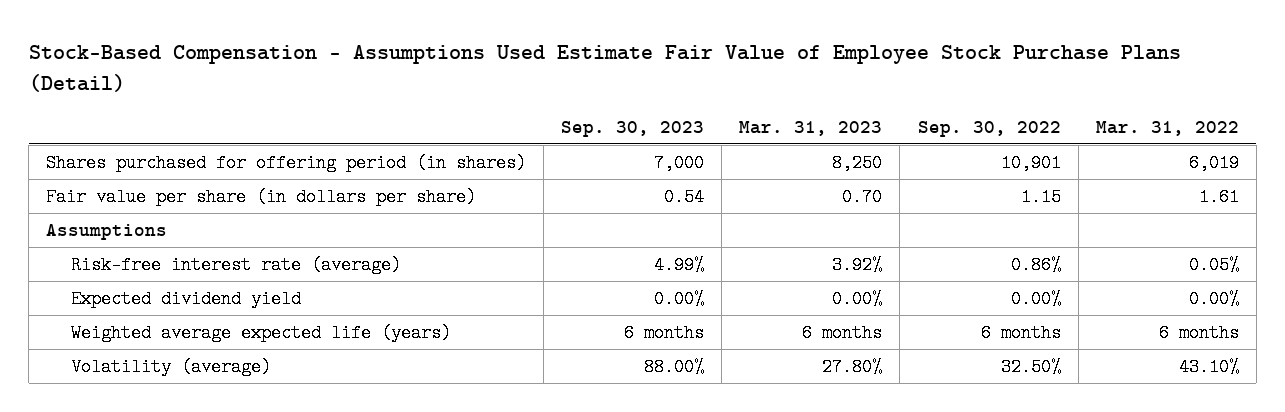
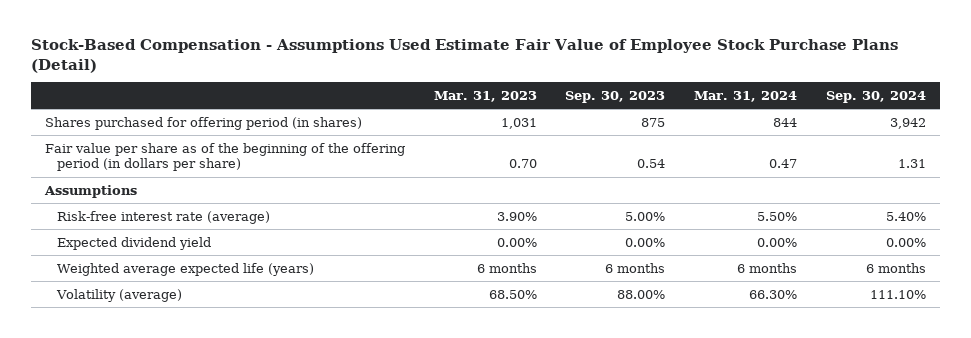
- | Sep. 30, 2023 | Mar. 31, 2023 | Sep. 30, 2022 | Mar. 31, 2022
+ | Mar. 31, 2023 | Sep. 30, 2023 | Mar. 31, 2024 | Sep. 30, 2024
- Shares purchased for offering period (in shares) | 7,000 | 8,250 | 10,901 | 6,019
- Fair value per share (in dollars per share) | 0.54 | 0.70 | 1.15 | 1.61
+ Shares purchased for offering period (in shares) | 1,031 | 875 | 844 | 3,942
+ Fair value per share as of the beginning of the offering period (in dollars per share) | 0.70 | 0.54 | 0.47 | 1.31
- Risk-free interest rate (average) | 4.99% | 3.92% | 0.86% | 0.05%
+ Risk-free interest rate (average) | 3.90% | 5.00% | 5.50% | 5.40%
- Volatility (average) | 88.00% | 27.80% | 32.50% | 43.10%
+ Volatility (average) | 68.50% | 88.00% | 66.30% | 111.10%

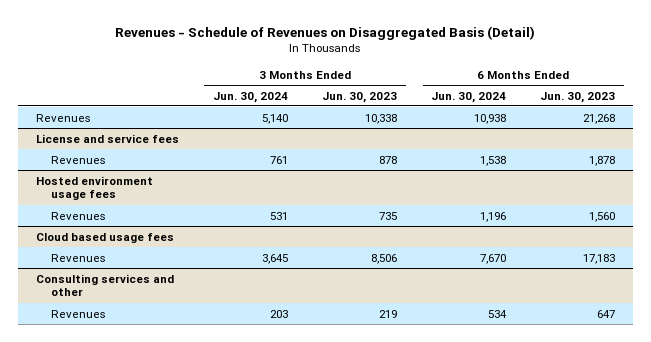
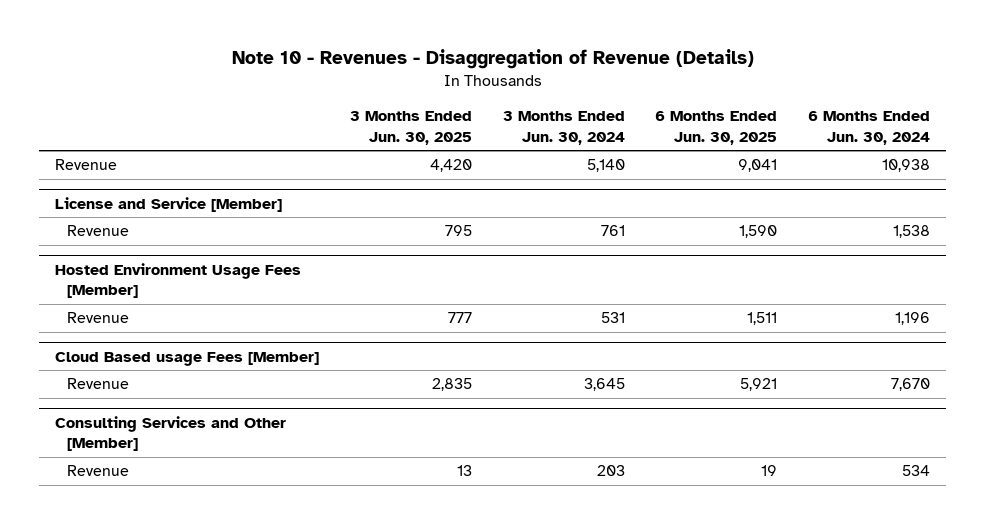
- Revenues - Schedule of Revenues on Disaggregated Basis (Detail)
+ Note 10 - Revenues - Disaggregation of Revenue (Details)
- | 3 Months Ended Jun. 30, 2024 | 3 Months Ended Jun. 30, 2023 | 6 Months Ended Jun. 30, 2024 | 6 Months Ended Jun. 30, 2023
+ | 3 Months Ended Jun. 30, 2025 | 3 Months Ended Jun. 30, 2024 | 6 Months Ended Jun. 30, 2025 | 6 Months Ended Jun. 30, 2024
- Revenues | 5,140 | 10,338 | 10,938 | 21,268
- License and service fees
- Revenues | 761 | 878 | 1,538 | 1,878
- Hosted environment usage fees
- Revenues | 531 | 735 | 1,196 | 1,560
- Cloud based usage fees
- Revenues | 3,645 | 8,506 | 7,670 | 17,183
- Consulting services and other
- Revenues | 203 | 219 | 534 | 647
+ Revenue | 4,420 | 5,140 | 9,041 | 10,938
+ License and Service [Member]
+ Revenue | 795 | 761 | 1,590 | 1,538
+ Hosted Environment Usage Fees [Member]
+ Revenue | 777 | 531 | 1,511 | 1,196
+ Cloud Based usage Fees [Member]
+ Revenue | 2,835 | 3,645 | 5,921 | 7,670
+ Consulting Services and Other [Member]
+ Revenue | 13 | 203 | 19 | 534

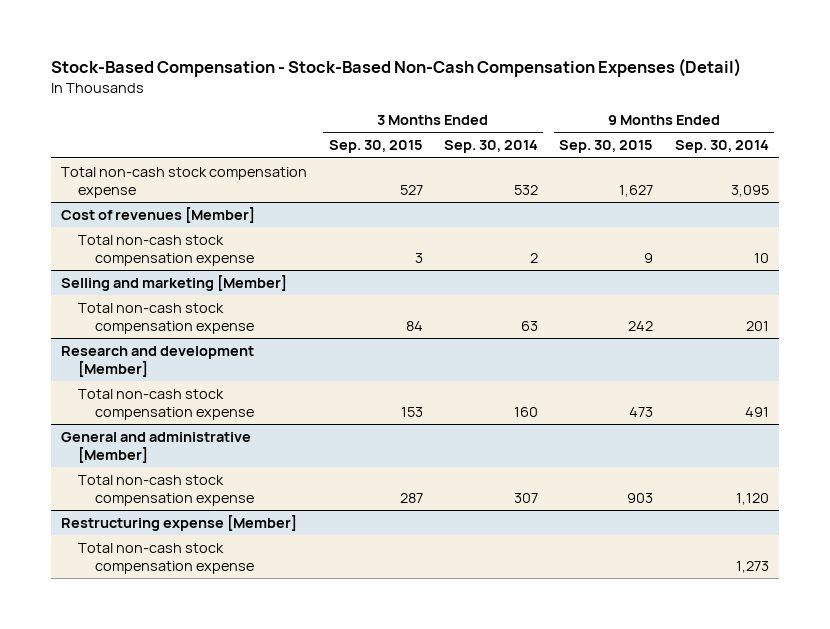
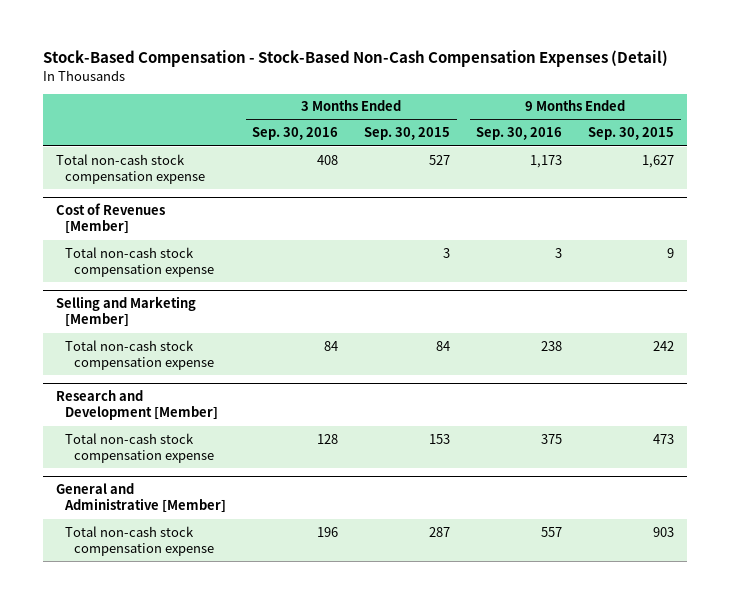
- | 3 Months Ended Sep. 30, 2015 | 3 Months Ended Sep. 30, 2014 | 9 Months Ended Sep. 30, 2015 | 9 Months Ended Sep. 30, 2014
+ | 3 Months Ended Sep. 30, 2016 | 3 Months Ended Sep. 30, 2015 | 9 Months Ended Sep. 30, 2016 | 9 Months Ended Sep. 30, 2015
- Cost of revenues [Member]
+ Cost of Revenues [Member]
- Selling and marketing [Member]
+ Selling and Marketing [Member]
- Research and development [Member]
+ Research and Development [Member]
- General and administrative [Member]
+ General and Administrative [Member]
- Restructuring expense [Member]
- Total non-cash stock compensation expense | | | | 1,273

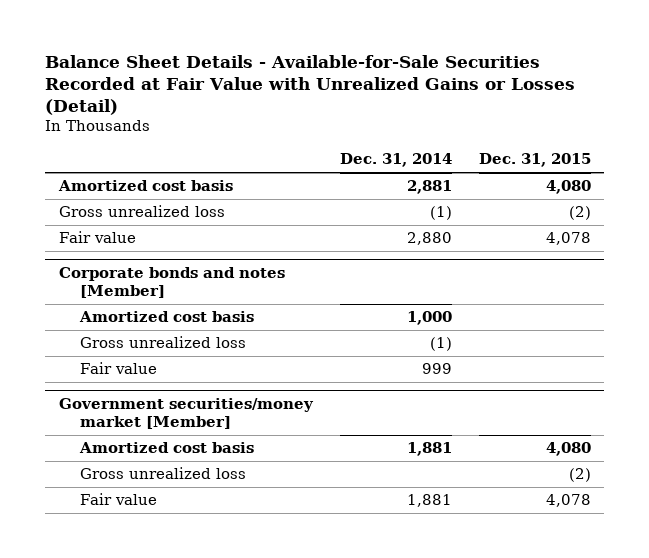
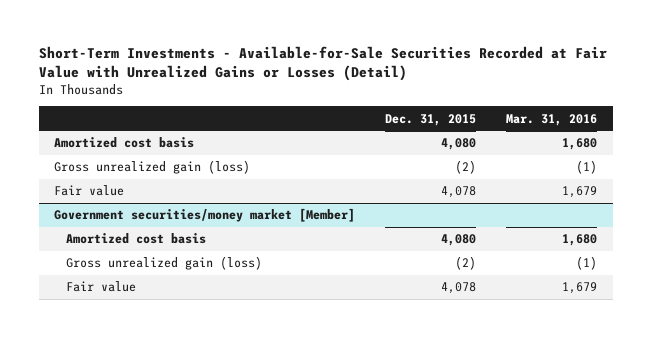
- Balance Sheet Details - Available-for-Sale Securities Recorded at Fair Value with Unrealized Gains or Losses (Detail)
+ Short-Term Investments - Available-for-Sale Securities Recorded at Fair Value with Unrealized Gains or Losses (Detail)
- | Dec. 31, 2014 | Dec. 31, 2015
+ | Dec. 31, 2015 | Mar. 31, 2016
- Gross unrealized loss | (1) | (2)
+ Gross unrealized gain (loss) | (2) | (1)
- Corporate bonds and notes [Member]
- Amortized cost basis | 1,000 |
- Gross unrealized loss | (1) |
- Fair value | 999 |
@ Government securities/money market [Member]
- Gross unrealized loss | | (2)
+ Gross unrealized gain (loss) | (2) | (1)

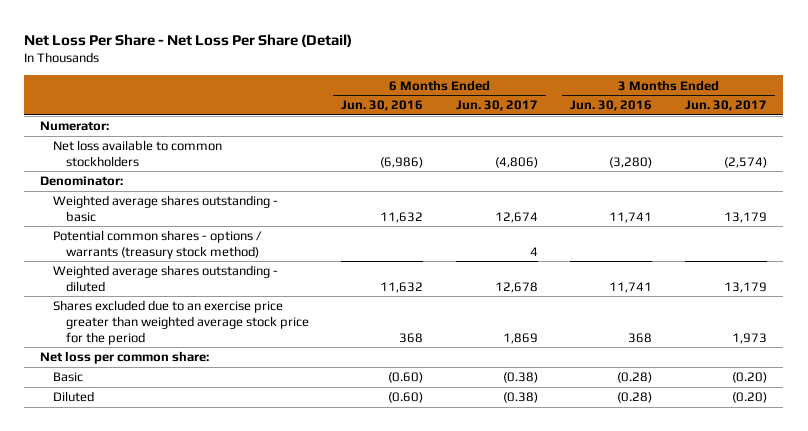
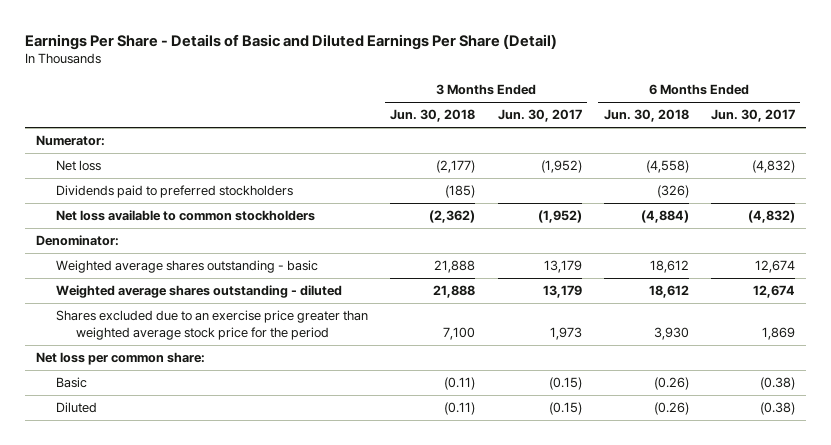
- Net Loss Per Share - Net Loss Per Share (Detail)
+ Earnings Per Share - Details of Basic and Diluted Earnings Per Share (Detail)
- | 6 Months Ended Jun. 30, 2016 | 6 Months Ended Jun. 30, 2017 | 3 Months Ended Jun. 30, 2016 | 3 Months Ended Jun. 30, 2017
+ | 3 Months Ended Jun. 30, 2018 | 3 Months Ended Jun. 30, 2017 | 6 Months Ended Jun. 30, 2018 | 6 Months Ended Jun. 30, 2017
- Net loss available to common stockholders | (6,986) | (4,806) | (3,280) | (2,574)
+ Net loss | (2,177) | (1,952) | (4,558) | (4,832)
+ Dividends paid to preferred stockholders | (185) | | (326) |
+ Net loss available to common stockholders | (2,362) | (1,952) | (4,884) | (4,832)
- Potential common shares - options / warrants (treasury stock method) | | 4 | |
- Weighted average shares outstanding - diluted | 11,632 | 12,678 | 11,741 | 13,179
+ Weighted average shares outstanding - diluted | 21,888 | 13,179 | 18,612 | 12,674
- Basic | (0.60) | (0.38) | (0.28) | (0.20)
- Diluted | (0.60) | (0.38) | (0.28) | (0.20)
+ Basic | (0.11) | (0.15) | (0.26) | (0.38)
+ Diluted | (0.11) | (0.15) | (0.26) | (0.38)

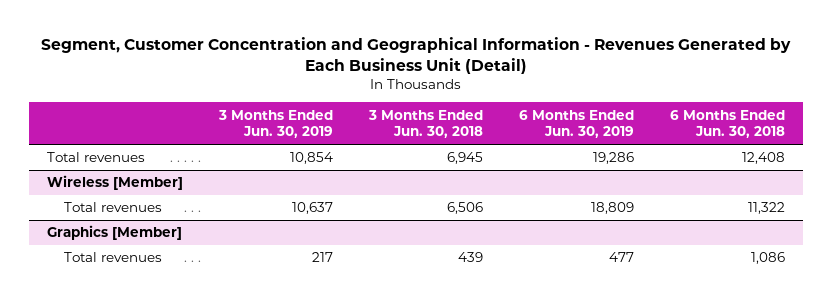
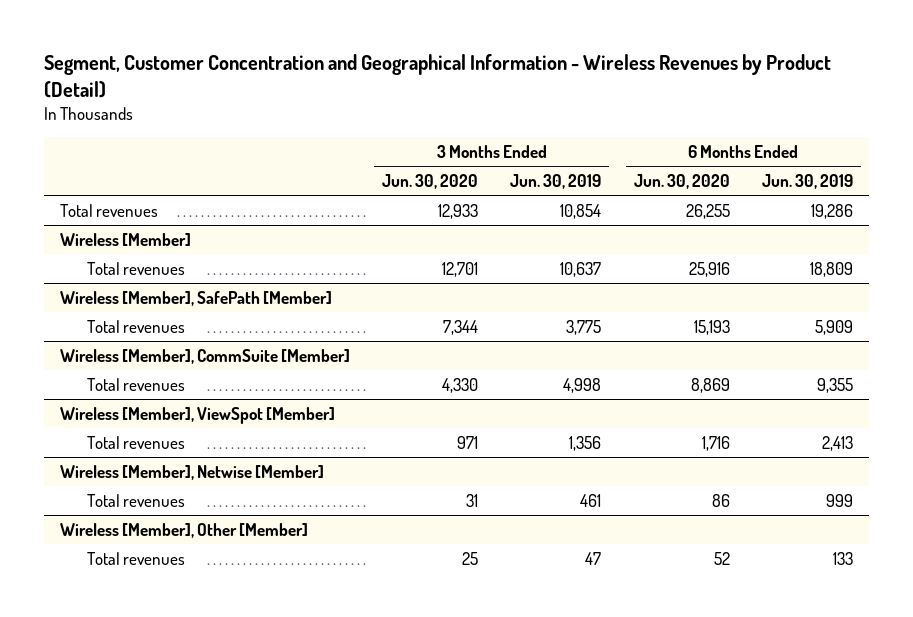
- Segment, Customer Concentration and Geographical Information - Revenues Generated by Each Business Unit (Detail)
+ Segment, Customer Concentration and Geographical Information - Wireless Revenues by Product (Detail)
- | 3 Months Ended Jun. 30, 2019 | 3 Months Ended Jun. 30, 2018 | 6 Months Ended Jun. 30, 2019 | 6 Months Ended Jun. 30, 2018
+ | 3 Months Ended Jun. 30, 2020 | 3 Months Ended Jun. 30, 2019 | 6 Months Ended Jun. 30, 2020 | 6 Months Ended Jun. 30, 2019
- Graphics [Member]
- Total revenues | 217 | 439 | 477 | 1,086
+ Wireless [Member], SafePath [Member]
+ Total revenues | 7,344 | 3,775 | 15,193 | 5,909
+ Wireless [Member], CommSuite [Member]
+ Total revenues | 4,330 | 4,998 | 8,869 | 9,355
+ Wireless [Member], ViewSpot [Member]
+ Total revenues | 971 | 1,356 | 1,716 | 2,413
+ Wireless [Member], Netwise [Member]
+ Total revenues | 31 | 461 | 86 | 999
+ Wireless [Member], Other [Member]
+ Total revenues | 25 | 47 | 52 | 133

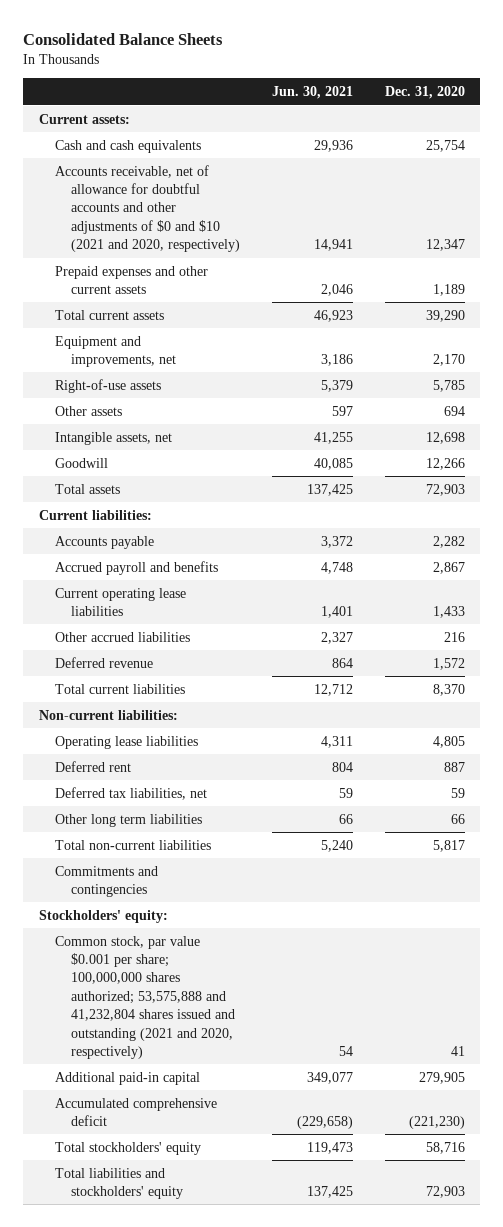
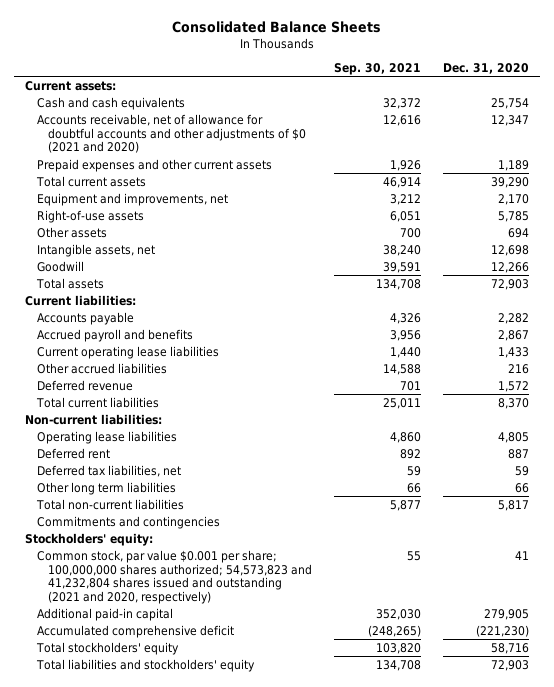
- | Jun. 30, 2021 | Dec. 31, 2020
+ | Sep. 30, 2021 | Dec. 31, 2020
- Accounts receivable, net of allowance for doubtful accounts and other adjustments of $0 and $10 (2021 and 2020, respectively) | 14,941 | 12,347
+ Accounts receivable, net of allowance for doubtful accounts and other adjustments of $0 (2021 and 2020) | 12,616 | 12,347
- Common stock, par value $0.001 per share; 100,000,000 shares authorized; 53,575,888 and 41,232,804 shares issued and outstanding (2021 and 2020, respectively) | 54 | 41
+ Common stock, par value $0.001 per share; 100,000,000 shares authorized; 54,573,823 and 41,232,804 shares issued and outstanding (2021 and 2020, respectively) | 55 | 41

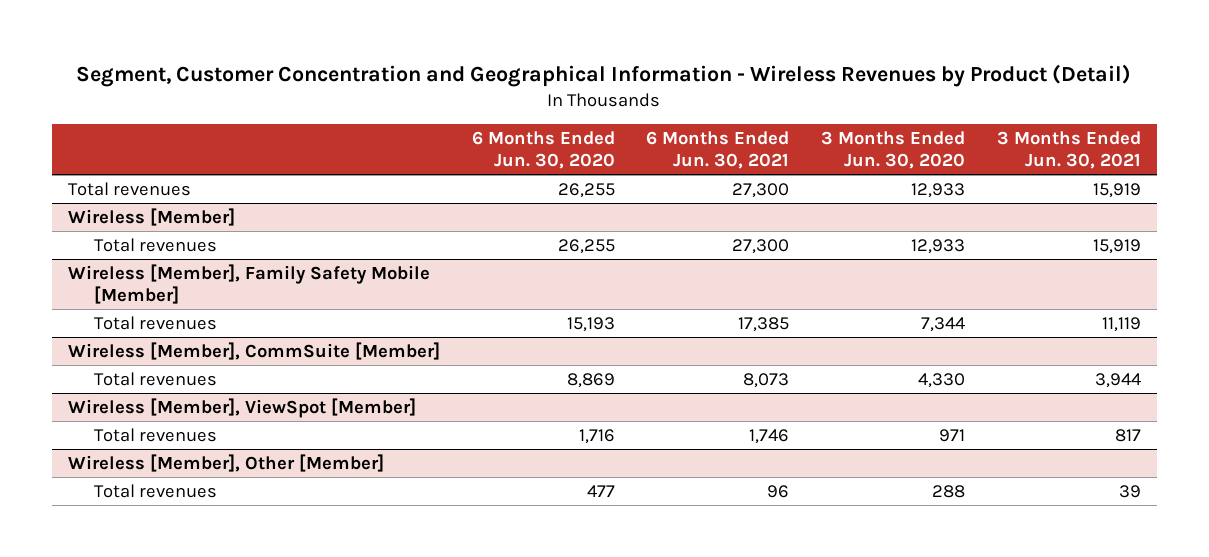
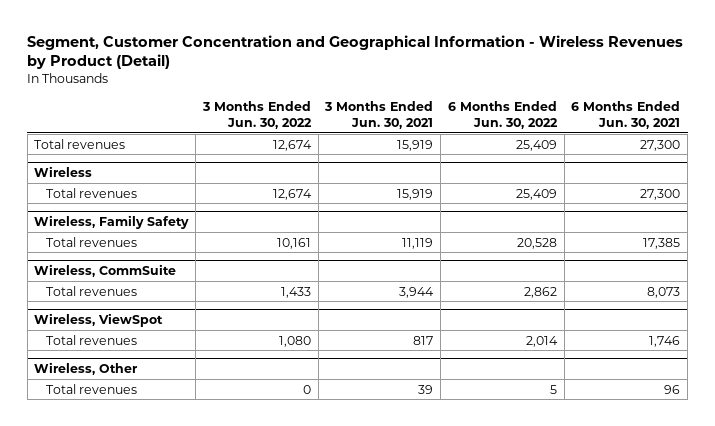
- | 6 Months Ended Jun. 30, 2020 | 6 Months Ended Jun. 30, 2021 | 3 Months Ended Jun. 30, 2020 | 3 Months Ended Jun. 30, 2021
+ | 3 Months Ended Jun. 30, 2022 | 3 Months Ended Jun. 30, 2021 | 6 Months Ended Jun. 30, 2022 | 6 Months Ended Jun. 30, 2021
- Wireless [Member]
+ Wireless
- Wireless [Member], Family Safety Mobile [Member]
+ Wireless, Family Safety
- Wireless [Member], CommSuite [Member]
+ Wireless, CommSuite
- Wireless [Member], ViewSpot [Member]
+ Wireless, ViewSpot
- Wireless [Member], Other [Member]
+ Wireless, Other

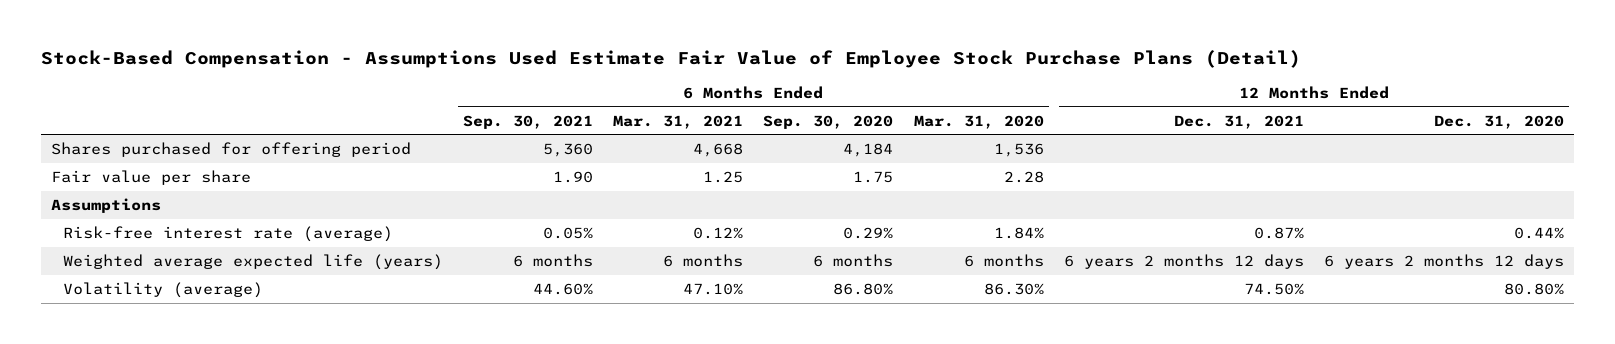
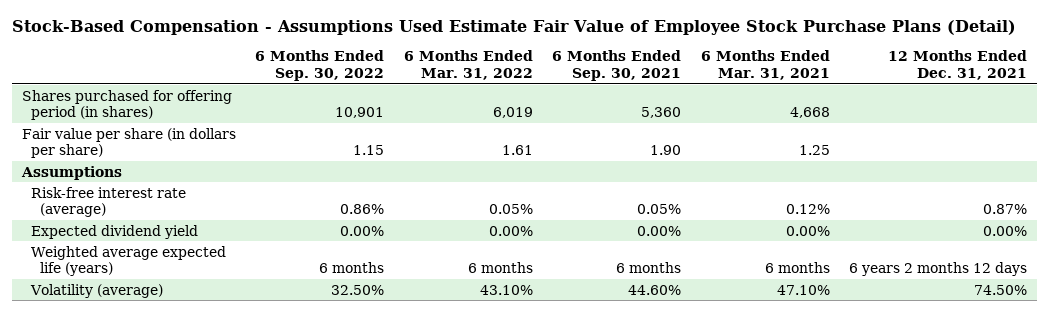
- | 6 Months Ended Sep. 30, 2021 | 6 Months Ended Mar. 31, 2021 | 6 Months Ended Sep. 30, 2020 | 6 Months Ended Mar. 31, 2020 | 12 Months Ended Dec. 31, 2021 | 12 Months Ended Dec. 31, 2020
+ | 6 Months Ended Sep. 30, 2022 | 6 Months Ended Mar. 31, 2022 | 6 Months Ended Sep. 30, 2021 | 6 Months Ended Mar. 31, 2021 | 12 Months Ended Dec. 31, 2021
- Shares purchased for offering period | 5,360 | 4,668 | 4,184 | 1,536 | |
- Fair value per share | 1.90 | 1.25 | 1.75 | 2.28 | |
+ Shares purchased for offering period (in shares) | 10,901 | 6,019 | 5,360 | 4,668 |
+ Fair value per share (in dollars per share) | 1.15 | 1.61 | 1.90 | 1.25 |
+ Expected dividend yield | 0.00% | 0.00% | 0.00% | 0.00% | 0.00%

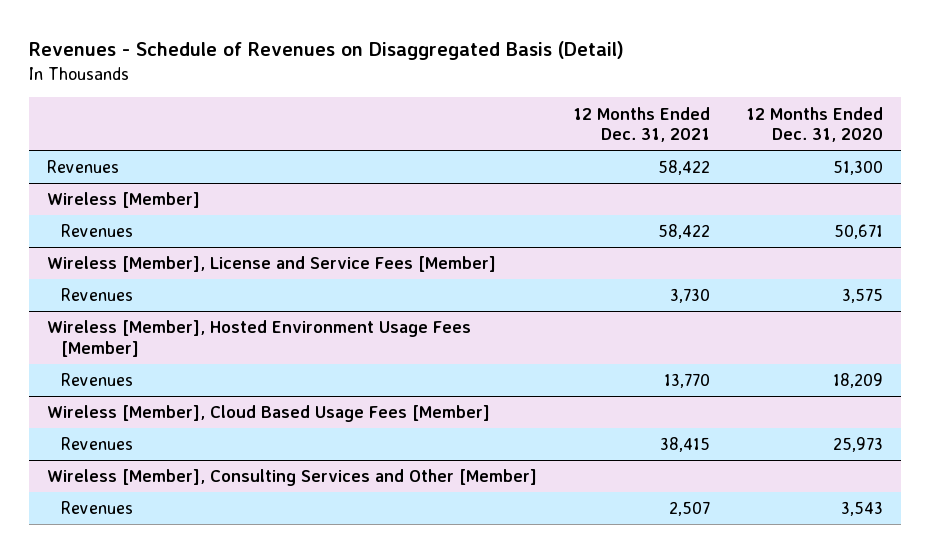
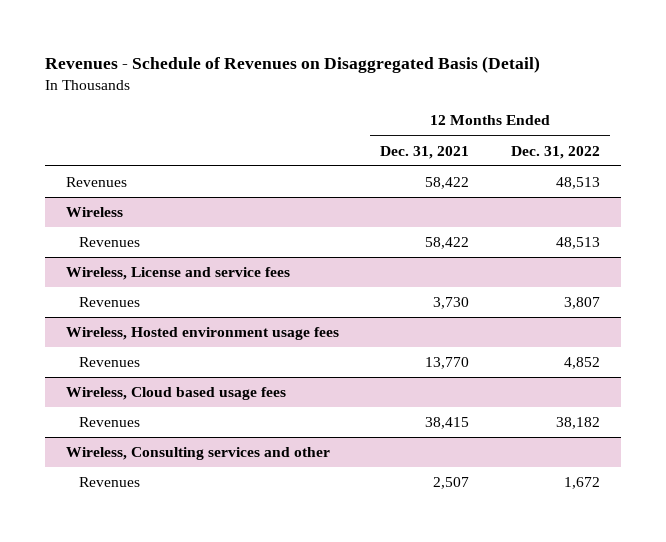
- | 12 Months Ended Dec. 31, 2021 | 12 Months Ended Dec. 31, 2020
+ | 12 Months Ended Dec. 31, 2021 | 12 Months Ended Dec. 31, 2022
- Wireless [Member]
+ Wireless
- Wireless [Member], License and Service Fees [Member]
+ Wireless, License and service fees
- Wireless [Member], Hosted Environment Usage Fees [Member]
+ Wireless, Hosted environment usage fees
- Wireless [Member], Cloud Based Usage Fees [Member]
+ Wireless, Cloud based usage fees
- Wireless [Member], Consulting Services and Other [Member]
+ Wireless, Consulting services and other

